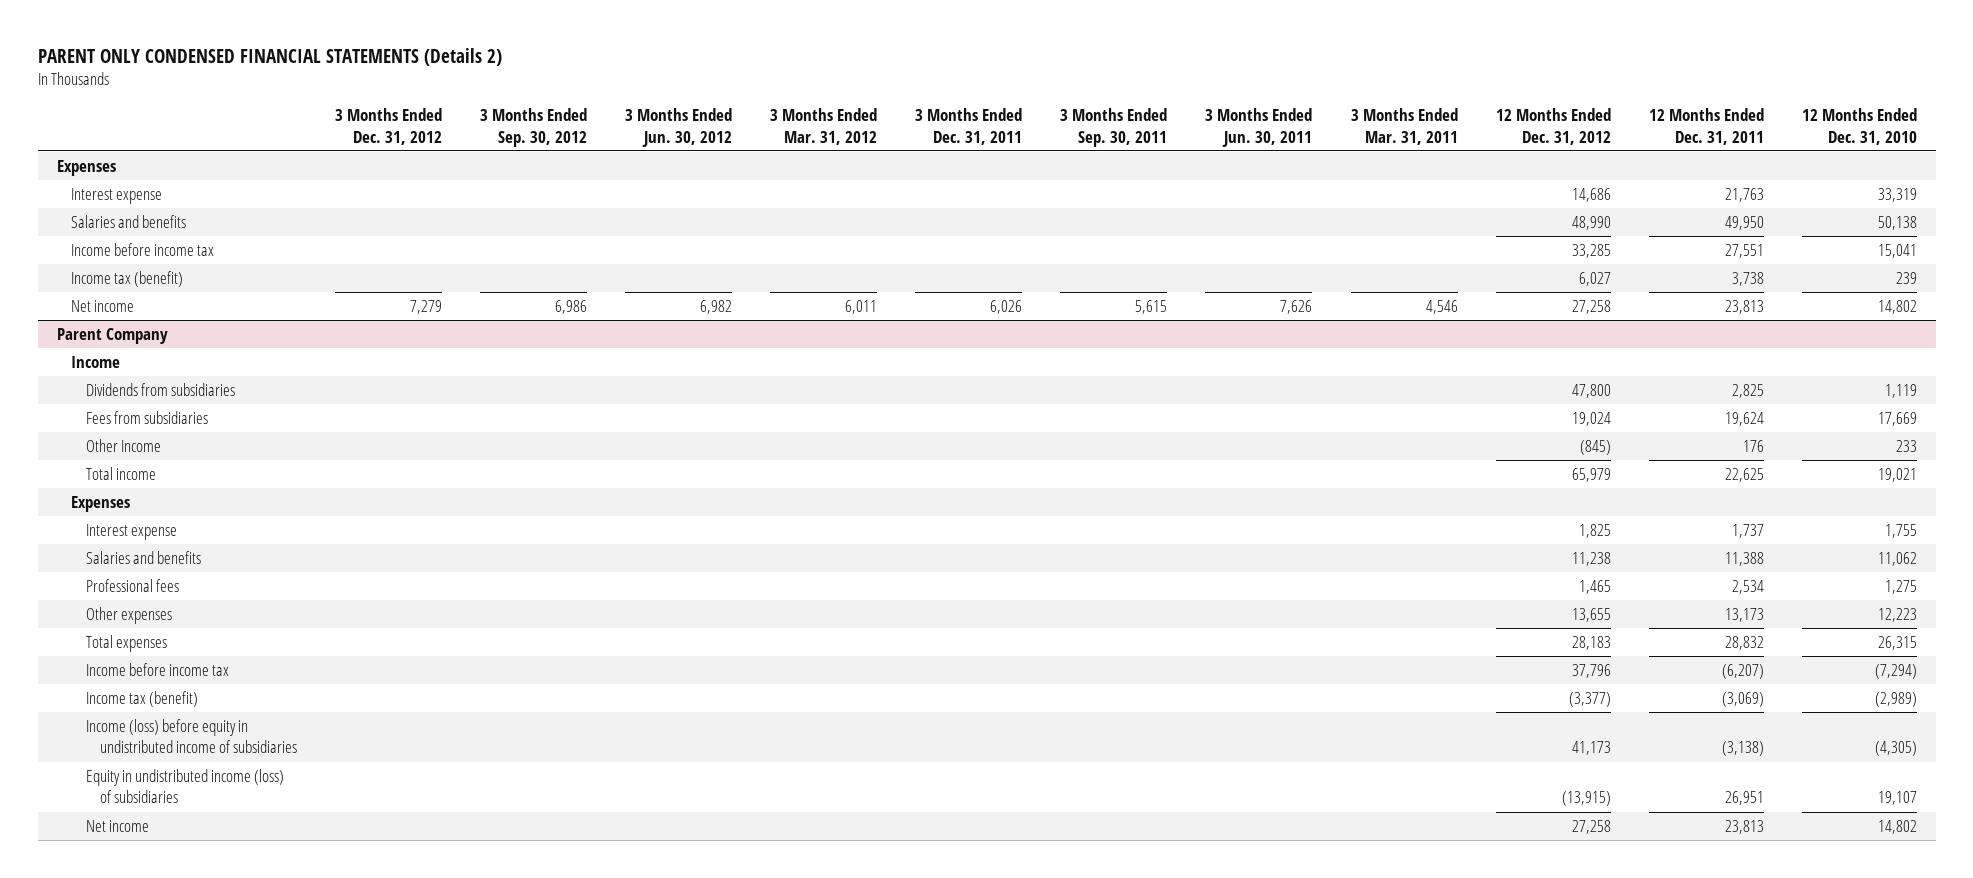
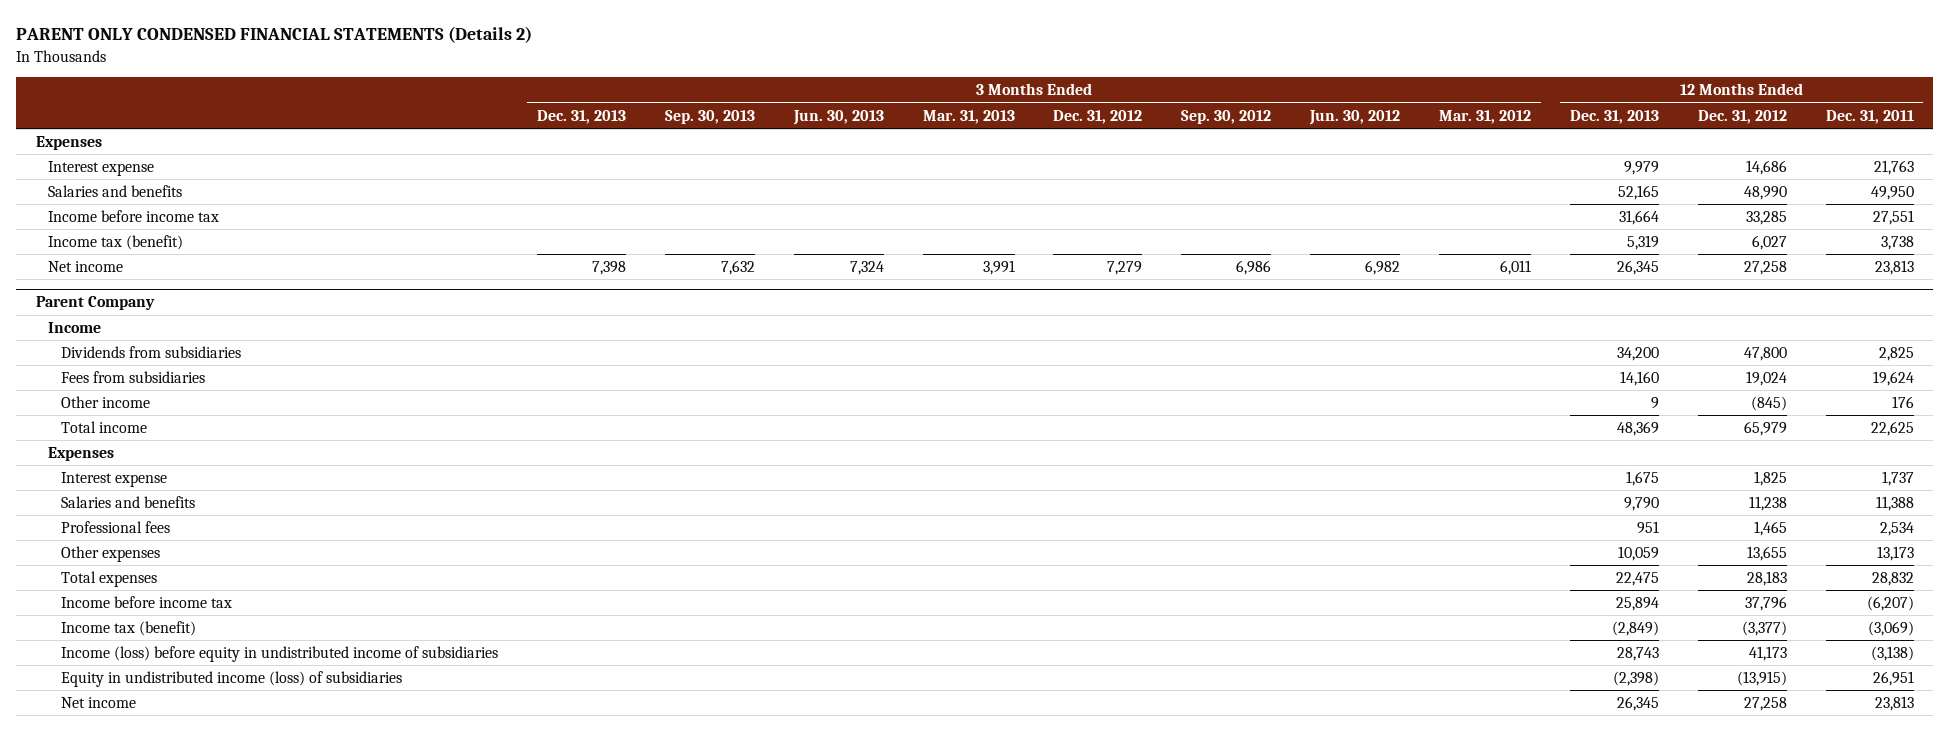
- | 3 Months Ended Dec. 31, 2012 | 3 Months Ended Sep. 30, 2012 | 3 Months Ended Jun. 30, 2012 | 3 Months Ended Mar. 31, 2012 | 3 Months Ended Dec. 31, 2011 | 3 Months Ended Sep. 30, 2011 | 3 Months Ended Jun. 30, 2011 | 3 Months Ended Mar. 31, 2011 | 12 Months Ended Dec. 31, 2012 | 12 Months Ended Dec. 31, 2011 | 12 Months Ended Dec. 31, 2010
+ | 3 Months Ended Dec. 31, 2013 | 3 Months Ended Sep. 30, 2013 | 3 Months Ended Jun. 30, 2013 | 3 Months Ended Mar. 31, 2013 | 3 Months Ended Dec. 31, 2012 | 3 Months Ended Sep. 30, 2012 | 3 Months Ended Jun. 30, 2012 | 3 Months Ended Mar. 31, 2012 | 12 Months Ended Dec. 31, 2013 | 12 Months Ended Dec. 31, 2012 | 12 Months Ended Dec. 31, 2011
@ Parent Company
- Other Income | | | | | | | | | (845) | 176 | 233
+ Other income | | | | | | | | | 9 | (845) | 176

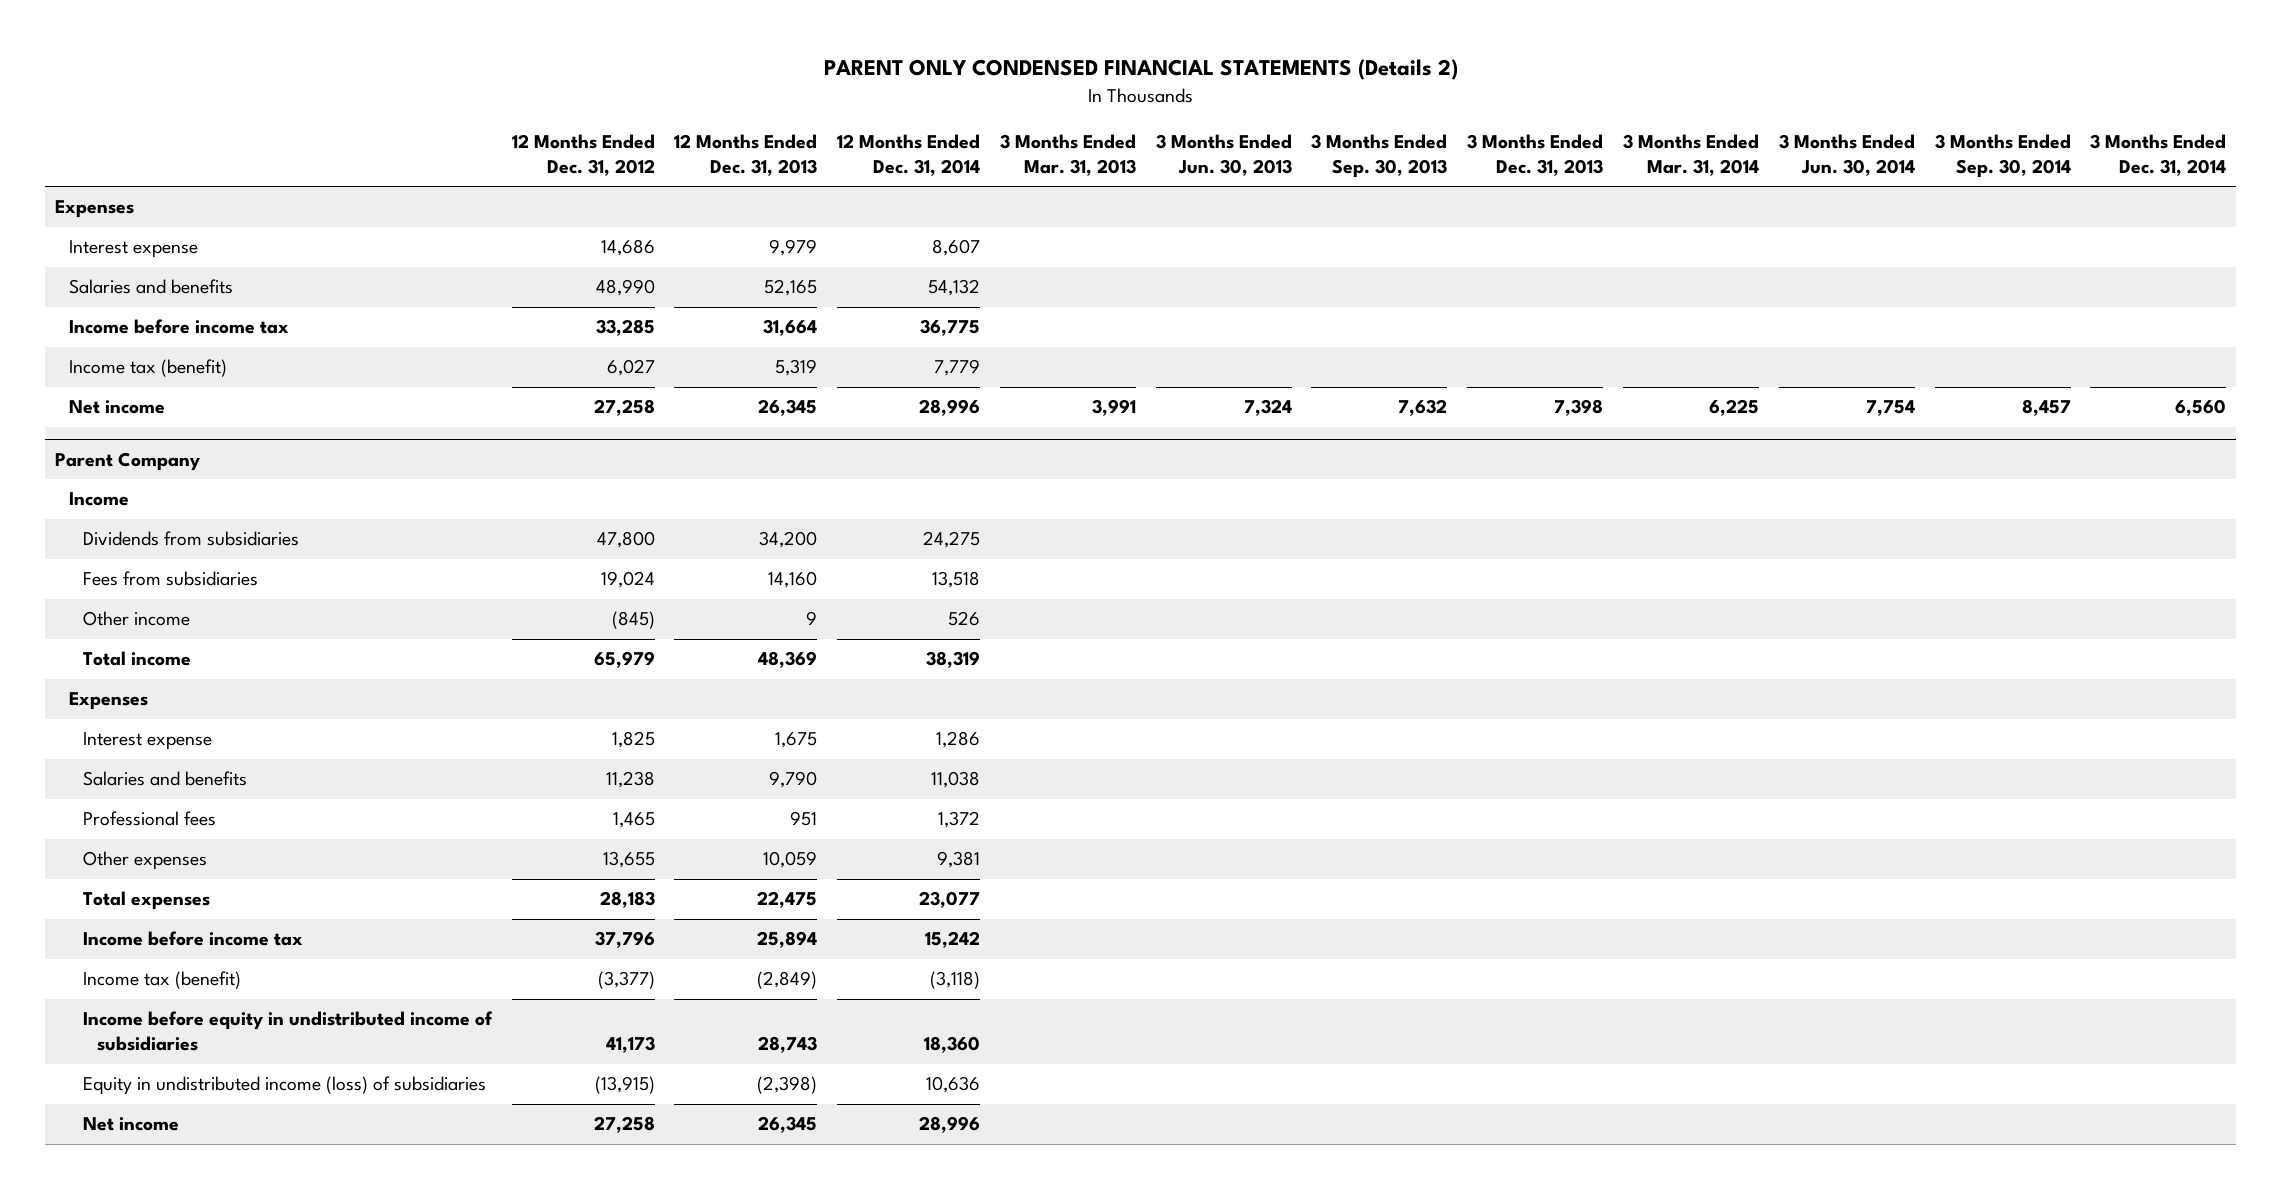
- | 3 Months Ended Dec. 31, 2013 | 3 Months Ended Sep. 30, 2013 | 3 Months Ended Jun. 30, 2013 | 3 Months Ended Mar. 31, 2013 | 3 Months Ended Dec. 31, 2012 | 3 Months Ended Sep. 30, 2012 | 3 Months Ended Jun. 30, 2012 | 3 Months Ended Mar. 31, 2012 | 12 Months Ended Dec. 31, 2013 | 12 Months Ended Dec. 31, 2012 | 12 Months Ended Dec. 31, 2011
+ | 12 Months Ended Dec. 31, 2012 | 12 Months Ended Dec. 31, 2013 | 12 Months Ended Dec. 31, 2014 | 3 Months Ended Mar. 31, 2013 | 3 Months Ended Jun. 30, 2013 | 3 Months Ended Sep. 30, 2013 | 3 Months Ended Dec. 31, 2013 | 3 Months Ended Mar. 31, 2014 | 3 Months Ended Jun. 30, 2014 | 3 Months Ended Sep. 30, 2014 | 3 Months Ended Dec. 31, 2014
@ Parent Company
- Income (loss) before equity in undistributed income of subsidiaries | | | | | | | | | 28,743 | 41,173 | (3,138)
+ Income before equity in undistributed income of subsidiaries | 41,173 | 28,743 | 18,360 | | | | | | | |

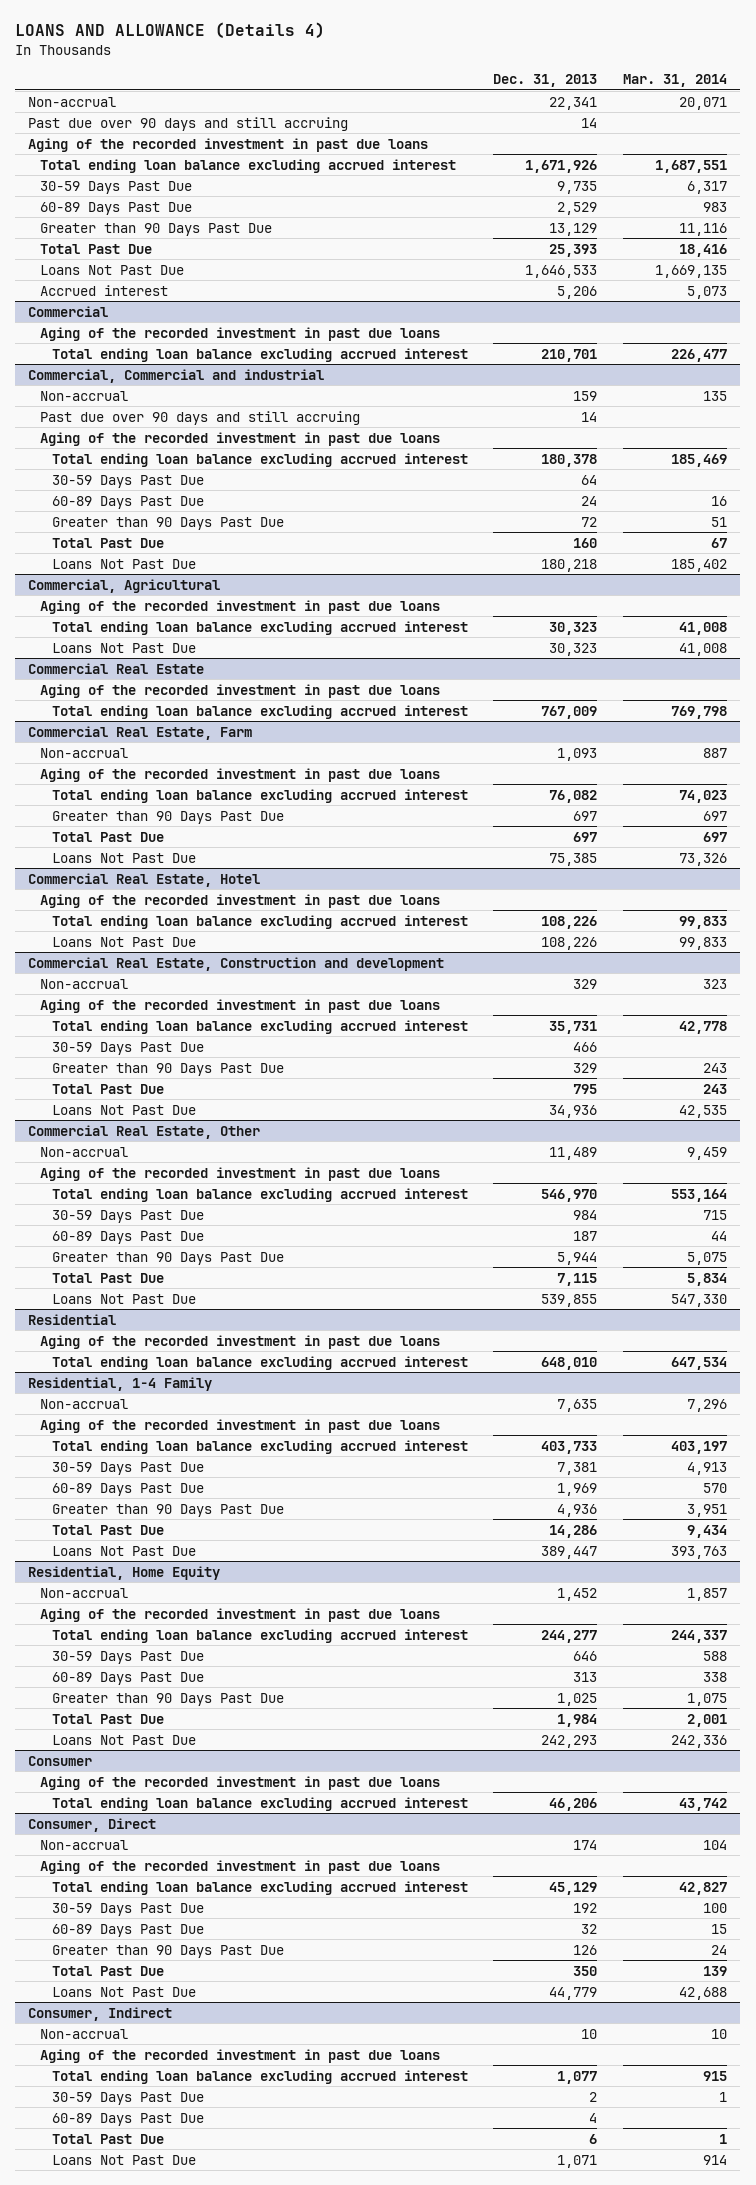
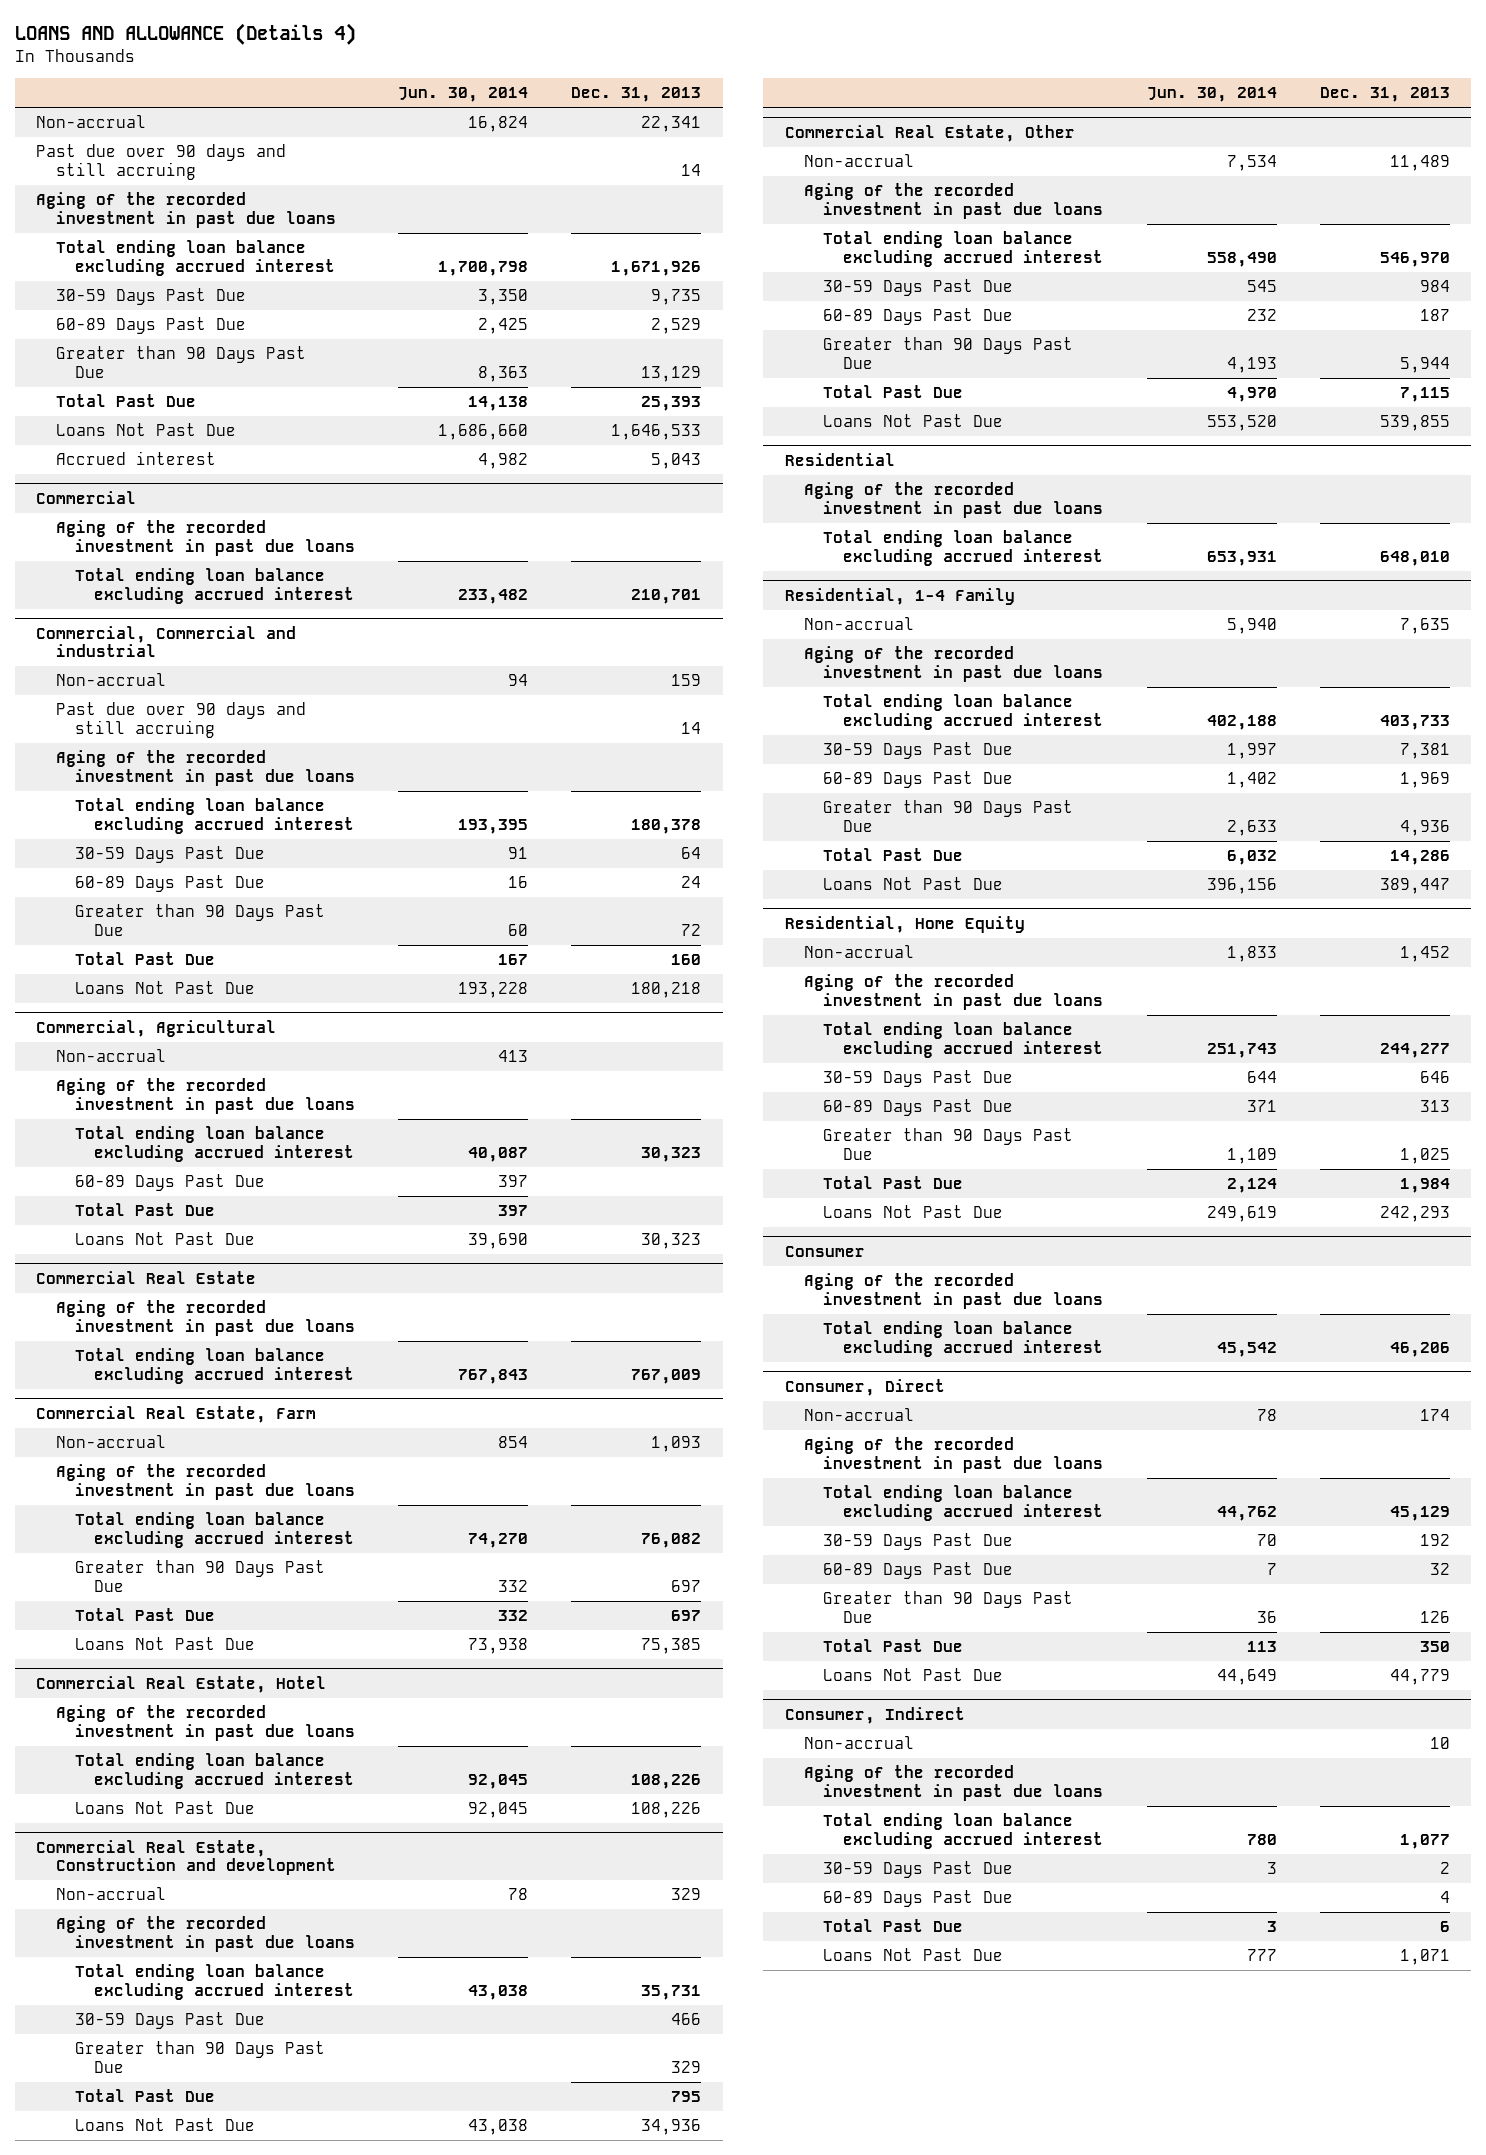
- | Dec. 31, 2013 | Mar. 31, 2014
+ | Jun. 30, 2014 | Dec. 31, 2013
- Accrued interest | 5,206 | 5,073
+ Accrued interest | 4,982 | 5,043
@ Commercial, Agricultural
+ Non-accrual | 413 |
+ 60-89 Days Past Due | 397 |
+ Total Past Due | 397 |

